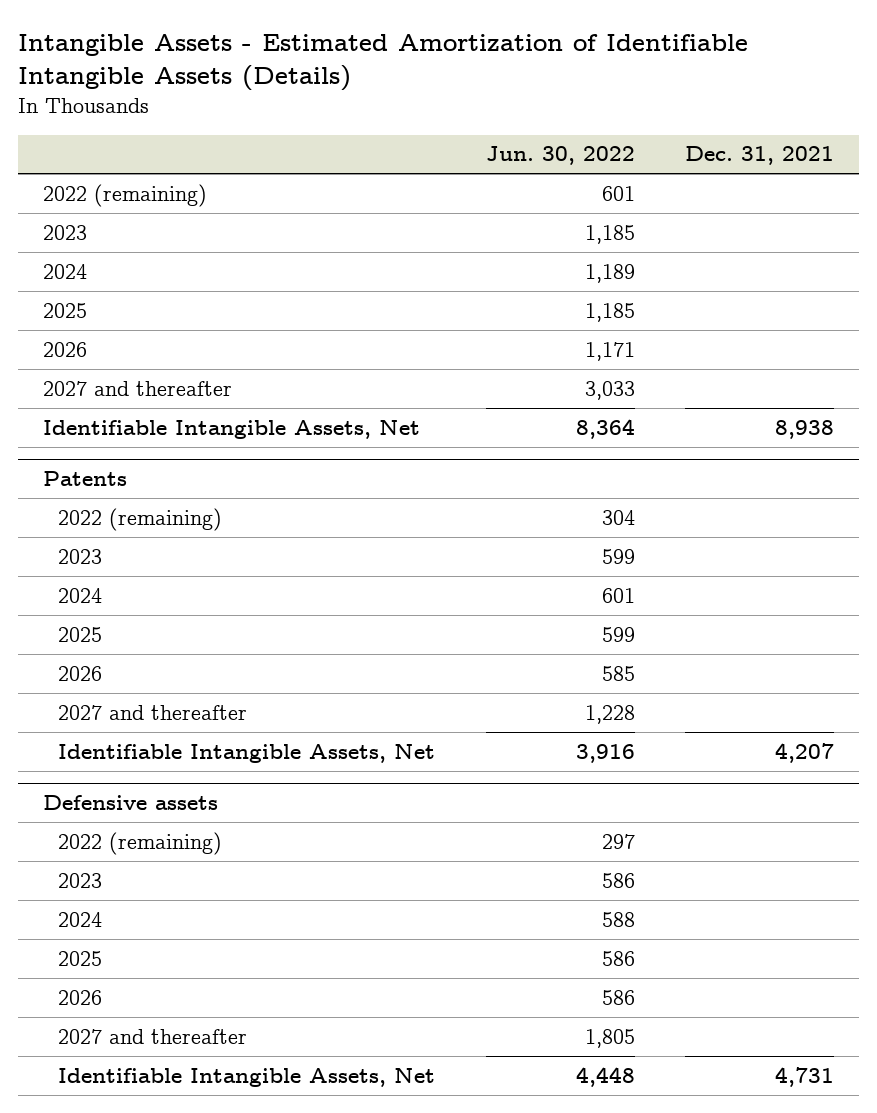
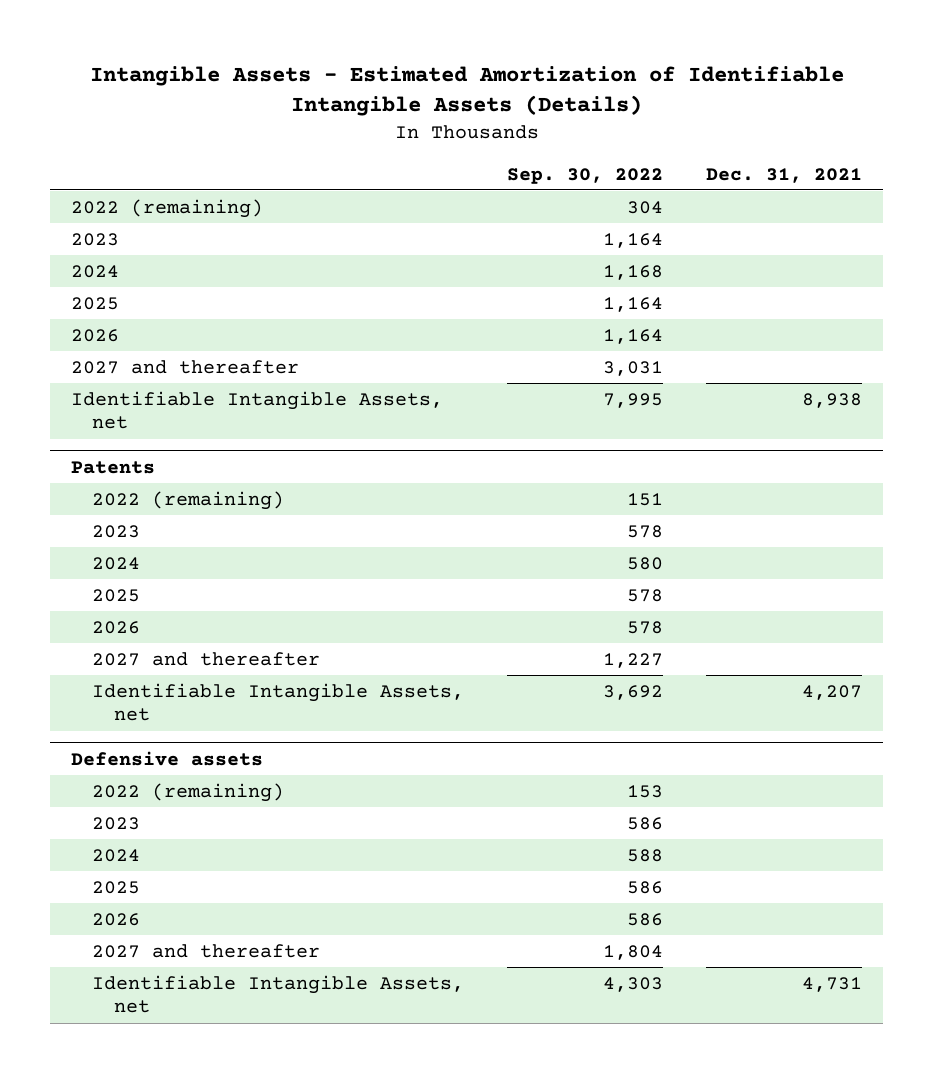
- | Jun. 30, 2022 | Dec. 31, 2021
+ | Sep. 30, 2022 | Dec. 31, 2021
- Identifiable Intangible Assets, Net | 8,364 | 8,938
+ Identifiable Intangible Assets, net | 7,995 | 8,938
@ Patents
- Identifiable Intangible Assets, Net | 3,916 | 4,207
+ Identifiable Intangible Assets, net | 3,692 | 4,207
@ Defensive assets
- Identifiable Intangible Assets, Net | 4,448 | 4,731
+ Identifiable Intangible Assets, net | 4,303 | 4,731

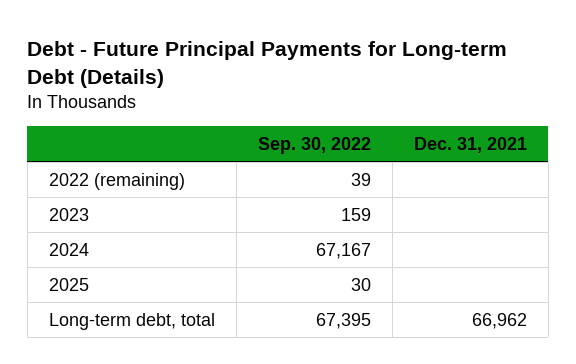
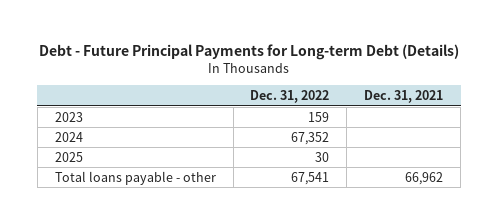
- | Sep. 30, 2022 | Dec. 31, 2021
+ | Dec. 31, 2022 | Dec. 31, 2021
- 2022 (remaining) | 39 |
- Long-term debt, total | 67,395 | 66,962
+ Total loans payable - other | 67,541 | 66,962

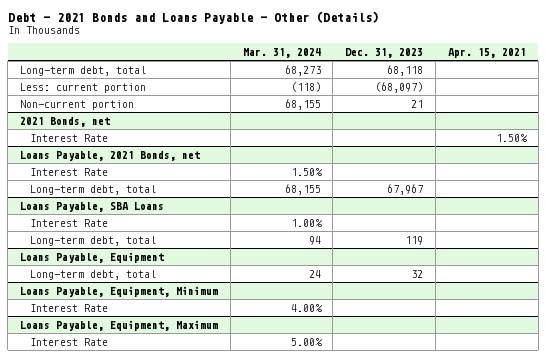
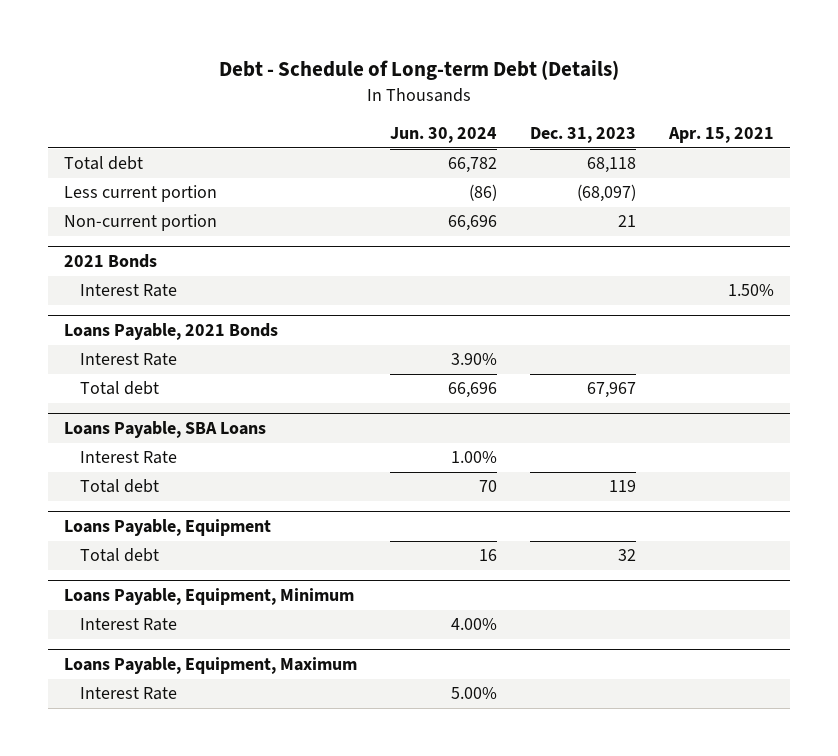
- Debt - 2021 Bonds and Loans Payable - Other (Details)
+ Debt - Schedule of Long-term Debt (Details)
- | Mar. 31, 2024 | Dec. 31, 2023 | Apr. 15, 2021
+ | Jun. 30, 2024 | Dec. 31, 2023 | Apr. 15, 2021
- Long-term debt, total | 68,273 | 68,118 |
- Less: current portion | (118) | (68,097) |
+ Total debt | 66,782 | 68,118 |
+ Less current portion | (86) | (68,097) |
- 2021 Bonds, net
+ 2021 Bonds
- Loans Payable, 2021 Bonds, net
+ Loans Payable, 2021 Bonds
- Long-term debt, total | 68,155 | 67,967 |
+ Total debt | 66,696 | 67,967 |
@ Loans Payable, SBA Loans
- Long-term debt, total | 94 | 119 |
+ Total debt | 70 | 119 |
@ Loans Payable, Equipment
- Long-term debt, total | 24 | 32 |
+ Total debt | 16 | 32 |

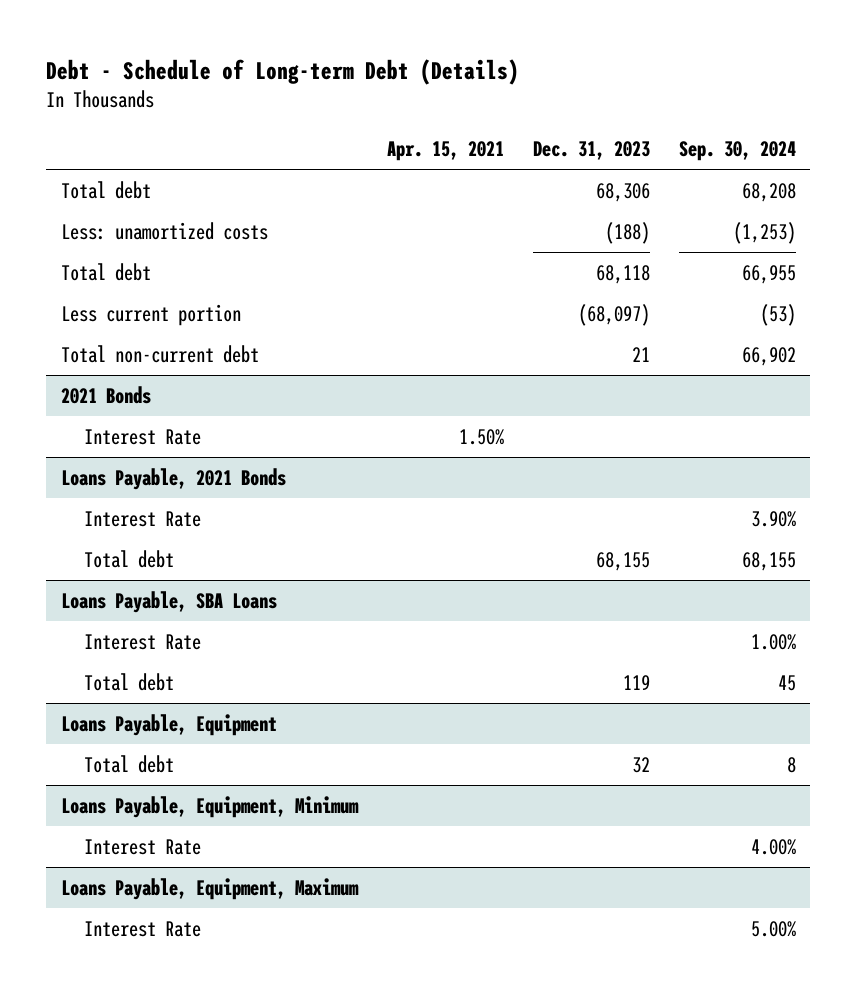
- | Jun. 30, 2024 | Dec. 31, 2023 | Apr. 15, 2021
+ | Apr. 15, 2021 | Dec. 31, 2023 | Sep. 30, 2024
+ Total debt | | 68,306 | 68,208
+ Less: unamortized costs | | (188) | (1,253)
- Non-current portion | 66,696 | 21 |
+ Total non-current debt | | 21 | 66,902
@ Loans Payable, 2021 Bonds
- Total debt | 66,696 | 67,967 |
+ Total debt | | 68,155 | 68,155

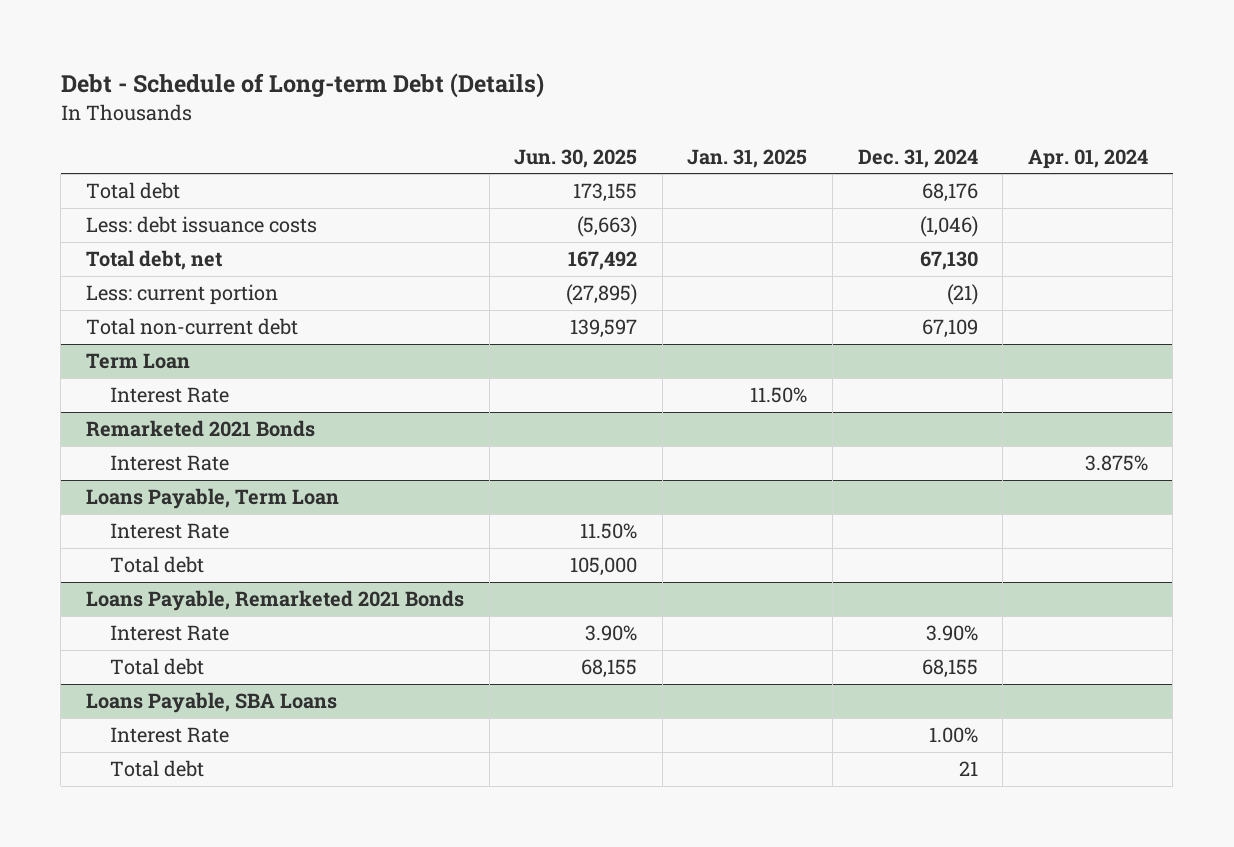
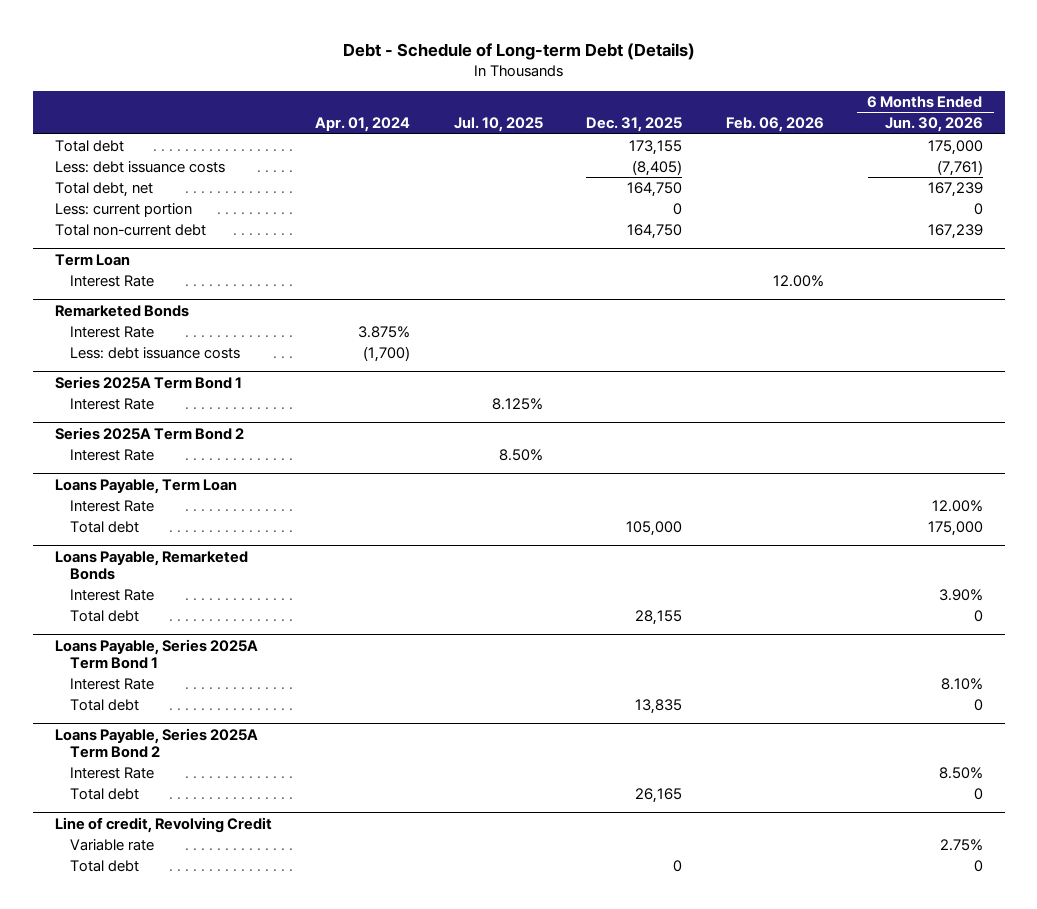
- | Jun. 30, 2025 | Jan. 31, 2025 | Dec. 31, 2024 | Apr. 01, 2024
+ | Apr. 01, 2024 | Jul. 10, 2025 | Dec. 31, 2025 | Feb. 06, 2026 | 6 Months Ended Jun. 30, 2026
- Remarketed 2021 Bonds
+ Remarketed Bonds
+ Less: debt issuance costs | (1,700) | | | |
+ Series 2025A Term Bond 1
+ Interest Rate | | 8.125% | | |
+ Series 2025A Term Bond 2
+ Interest Rate | | 8.50% | | |
- Loans Payable, Remarketed 2021 Bonds
+ Loans Payable, Remarketed Bonds
- Loans Payable, SBA Loans
- Interest Rate | | | 1.00% |
- Total debt | | | 21 |
+ Loans Payable, Series 2025A Term Bond 1
+ Interest Rate | | | | | 8.10%
+ Total debt | | | 13,835 | | 0
+ Loans Payable, Series 2025A Term Bond 2
+ Interest Rate | | | | | 8.50%
+ Total debt | | | 26,165 | | 0
+ Line of credit, Revolving Credit
+ Variable rate | | | | | 2.75%
+ Total debt | | | 0 | | 0

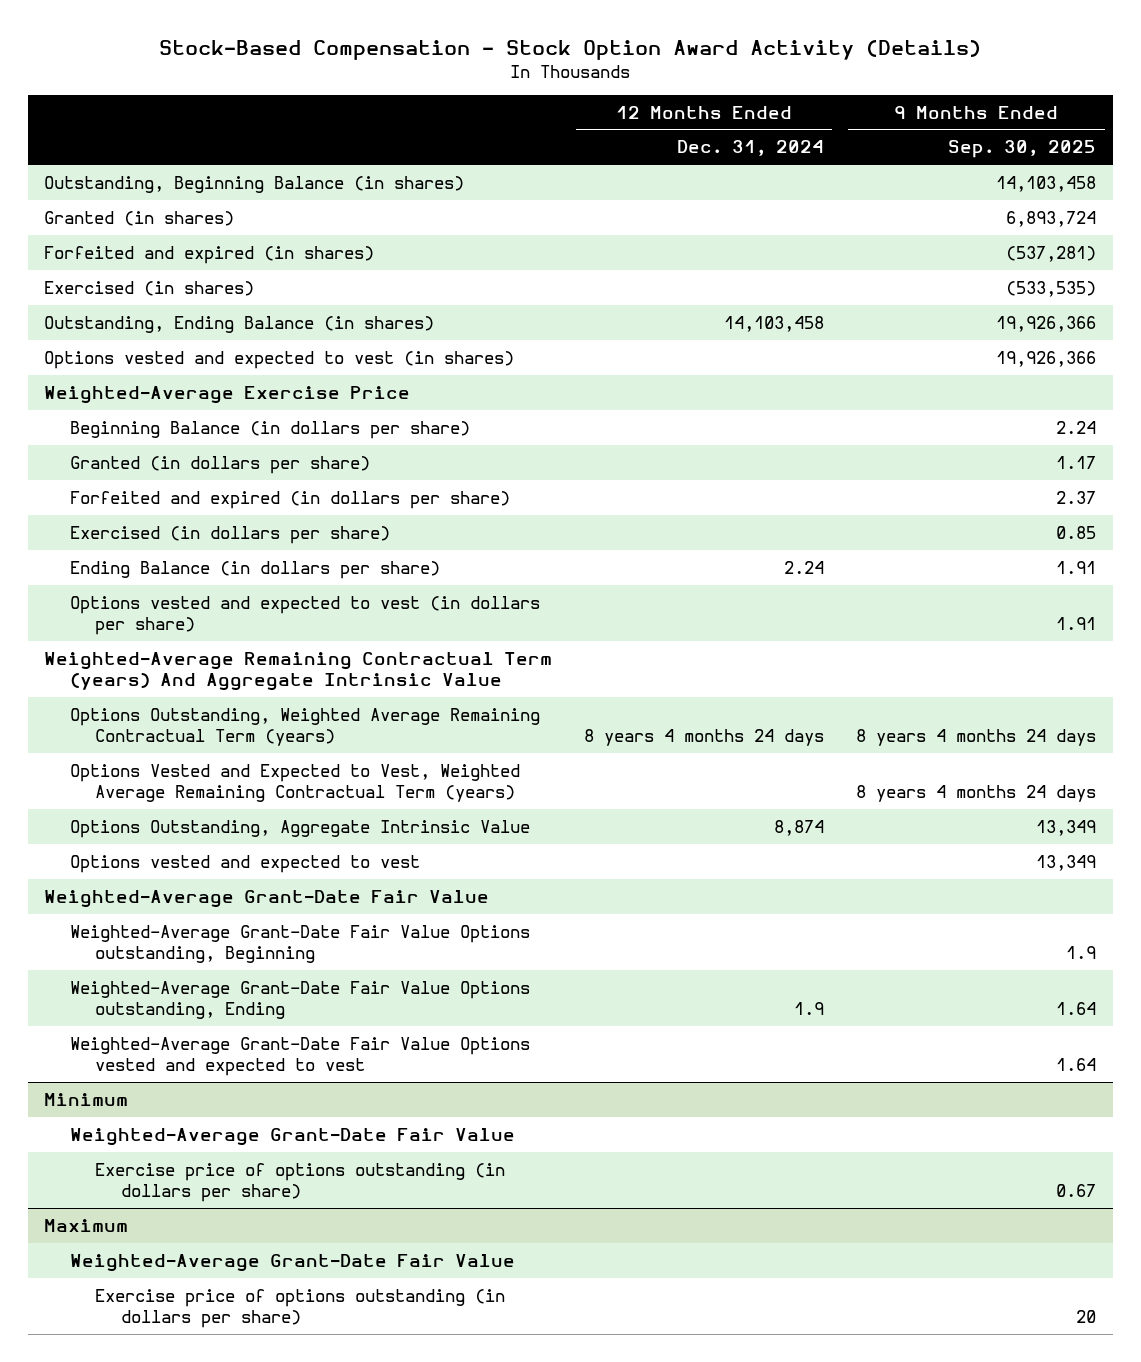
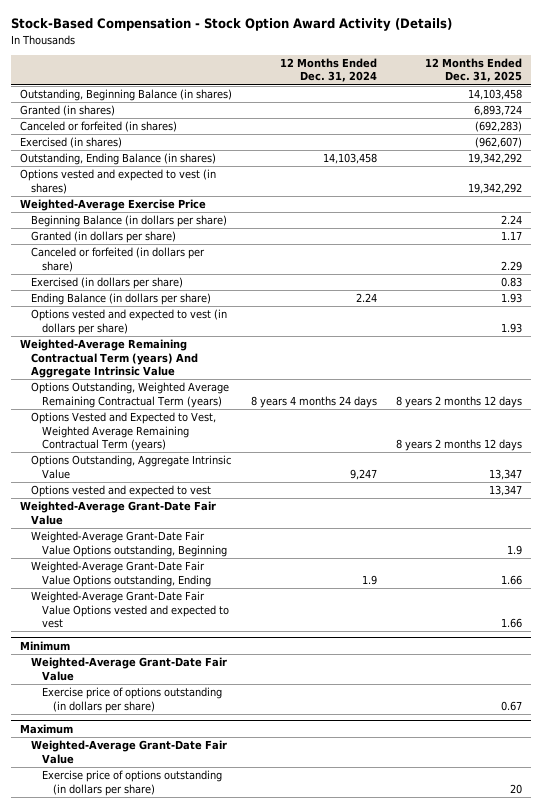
- | 12 Months Ended Dec. 31, 2024 | 9 Months Ended Sep. 30, 2025
+ | 12 Months Ended Dec. 31, 2024 | 12 Months Ended Dec. 31, 2025
- Forfeited and expired (in shares) | | (537,281)
+ Canceled or forfeited (in shares) | | (692,283)
- Forfeited and expired (in dollars per share) | | 2.37
+ Canceled or forfeited (in dollars per share) | | 2.29
- Options Outstanding, Aggregate Intrinsic Value | 8,874 | 13,349
+ Options Outstanding, Aggregate Intrinsic Value | 9,247 | 13,347

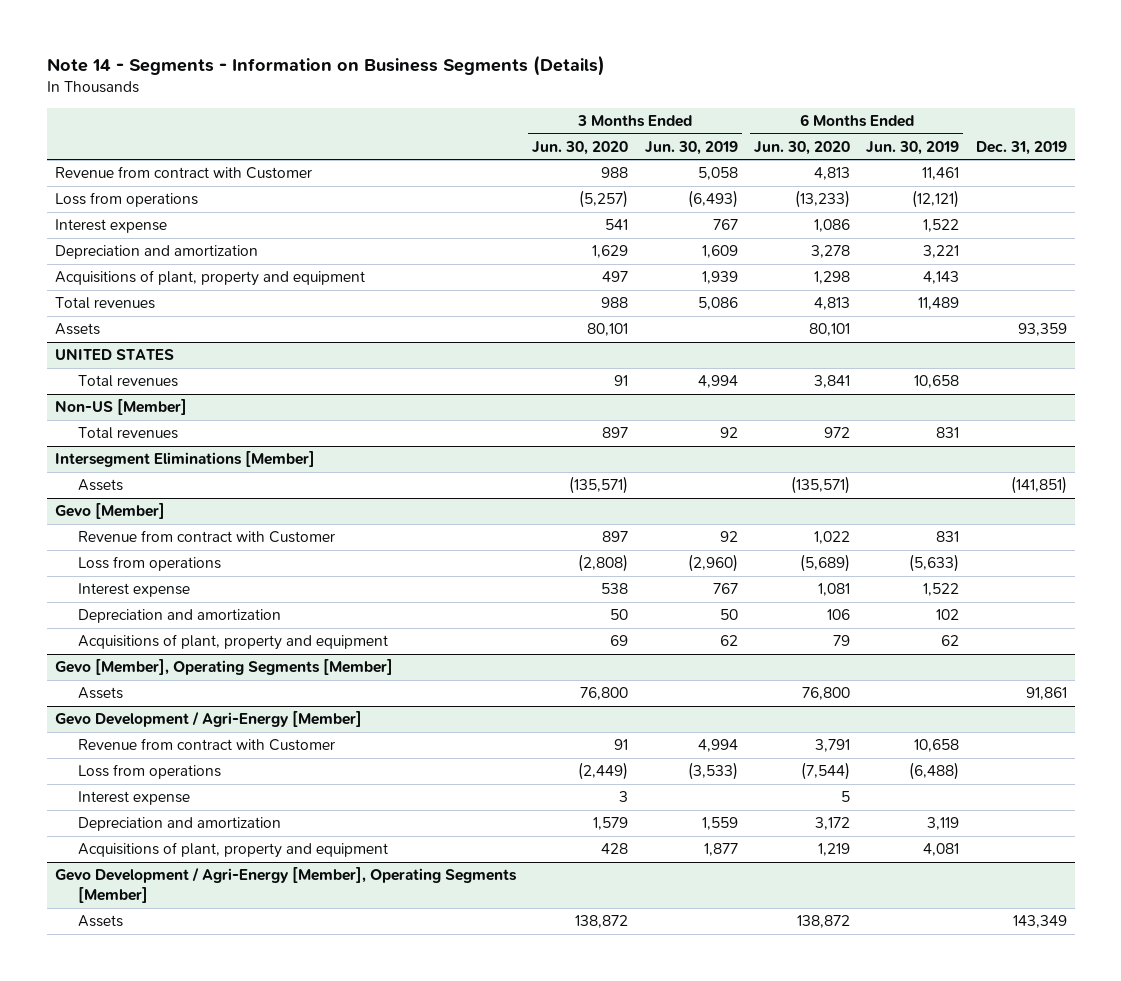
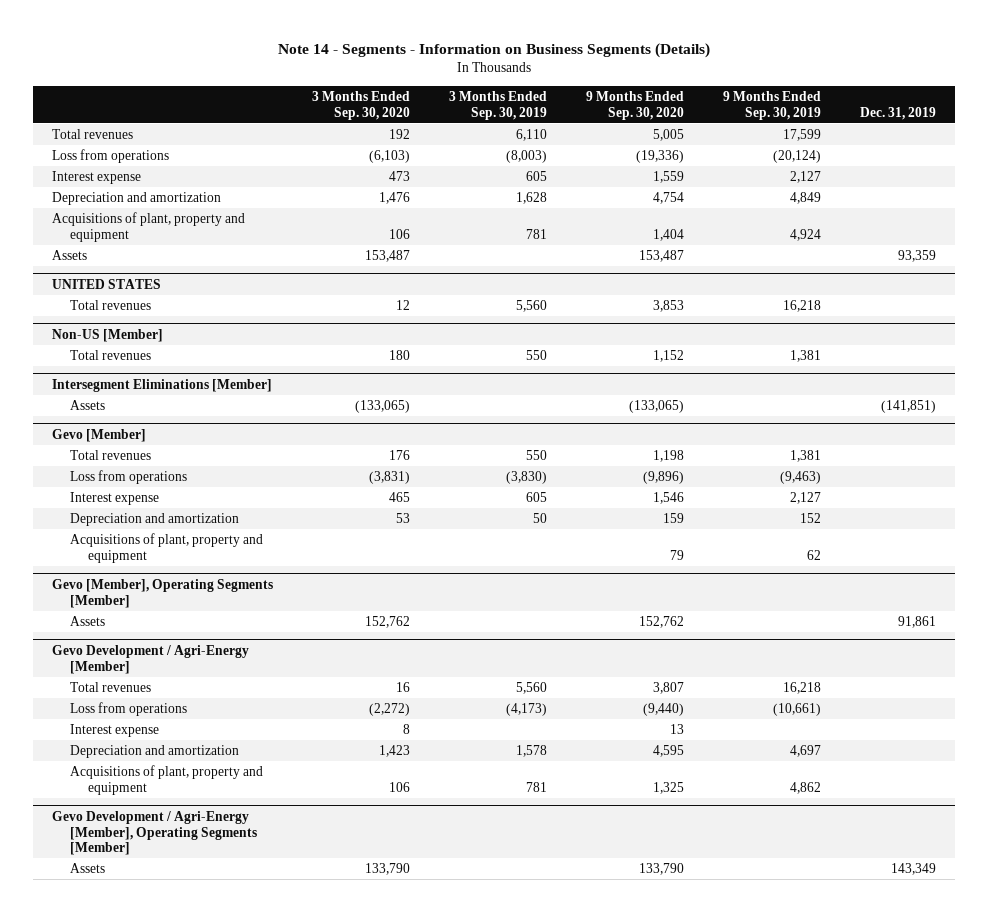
- | 3 Months Ended Jun. 30, 2020 | 3 Months Ended Jun. 30, 2019 | 6 Months Ended Jun. 30, 2020 | 6 Months Ended Jun. 30, 2019 | Dec. 31, 2019
+ | 3 Months Ended Sep. 30, 2020 | 3 Months Ended Sep. 30, 2019 | 9 Months Ended Sep. 30, 2020 | 9 Months Ended Sep. 30, 2019 | Dec. 31, 2019
- Revenue from contract with Customer | 988 | 5,058 | 4,813 | 11,461 |
moved up: Total revenues | 192 | 6,110 | 5,005 | 17,599 |
@ Gevo [Member]
- Revenue from contract with Customer | 897 | 92 | 1,022 | 831 |
+ Total revenues | 176 | 550 | 1,198 | 1,381 |
@ Gevo Development / Agri-Energy [Member]
- Revenue from contract with Customer | 91 | 4,994 | 3,791 | 10,658 |
+ Total revenues | 16 | 5,560 | 3,807 | 16,218 |

